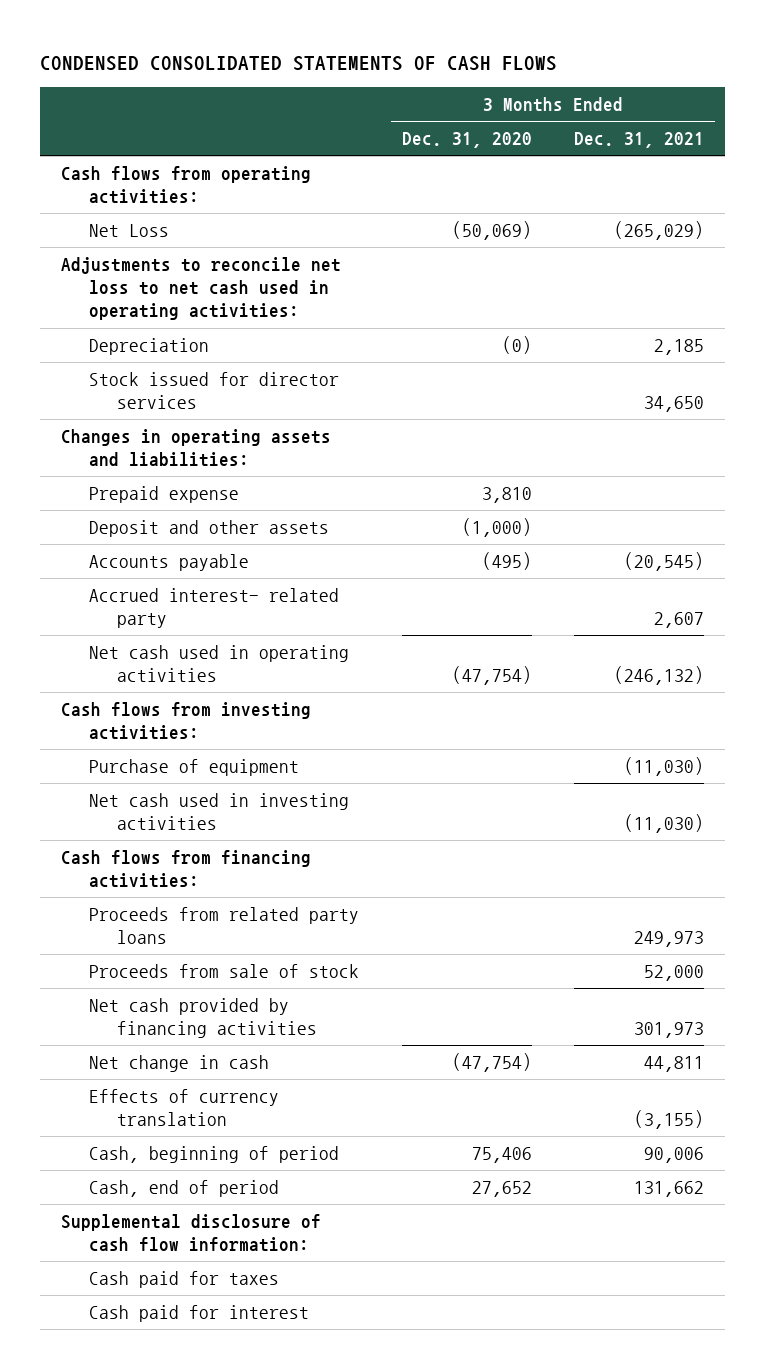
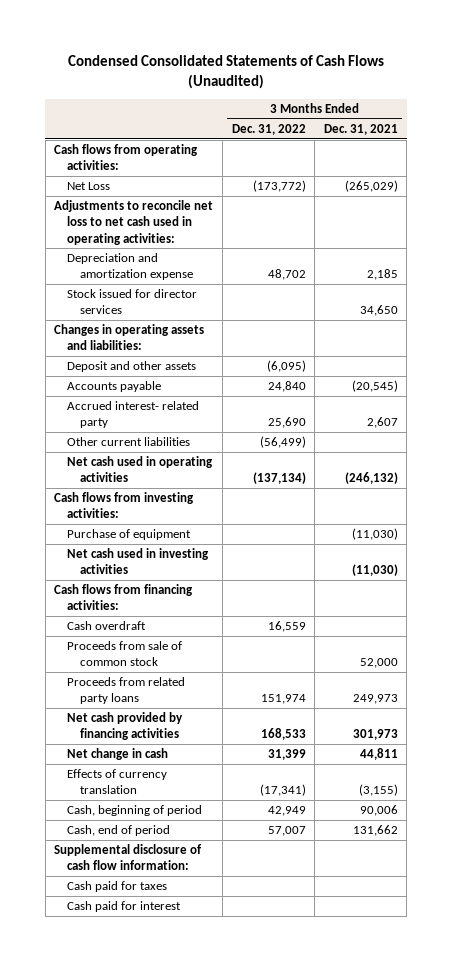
- CONDENSED CONSOLIDATED STATEMENTS OF CASH FLOWS
+ Condensed Consolidated Statements of Cash Flows (Unaudited)
- | 3 Months Ended Dec. 31, 2020 | 3 Months Ended Dec. 31, 2021
+ | 3 Months Ended Dec. 31, 2022 | 3 Months Ended Dec. 31, 2021
- Depreciation | (0) | 2,185
+ Depreciation and amortization expense | 48,702 | 2,185
- Prepaid expense | 3,810 |
+ Other current liabilities | (56,499) |
+ Cash overdraft | 16,559 |
+ Proceeds from sale of common stock | | 52,000
- Proceeds from sale of stock | | 52,000

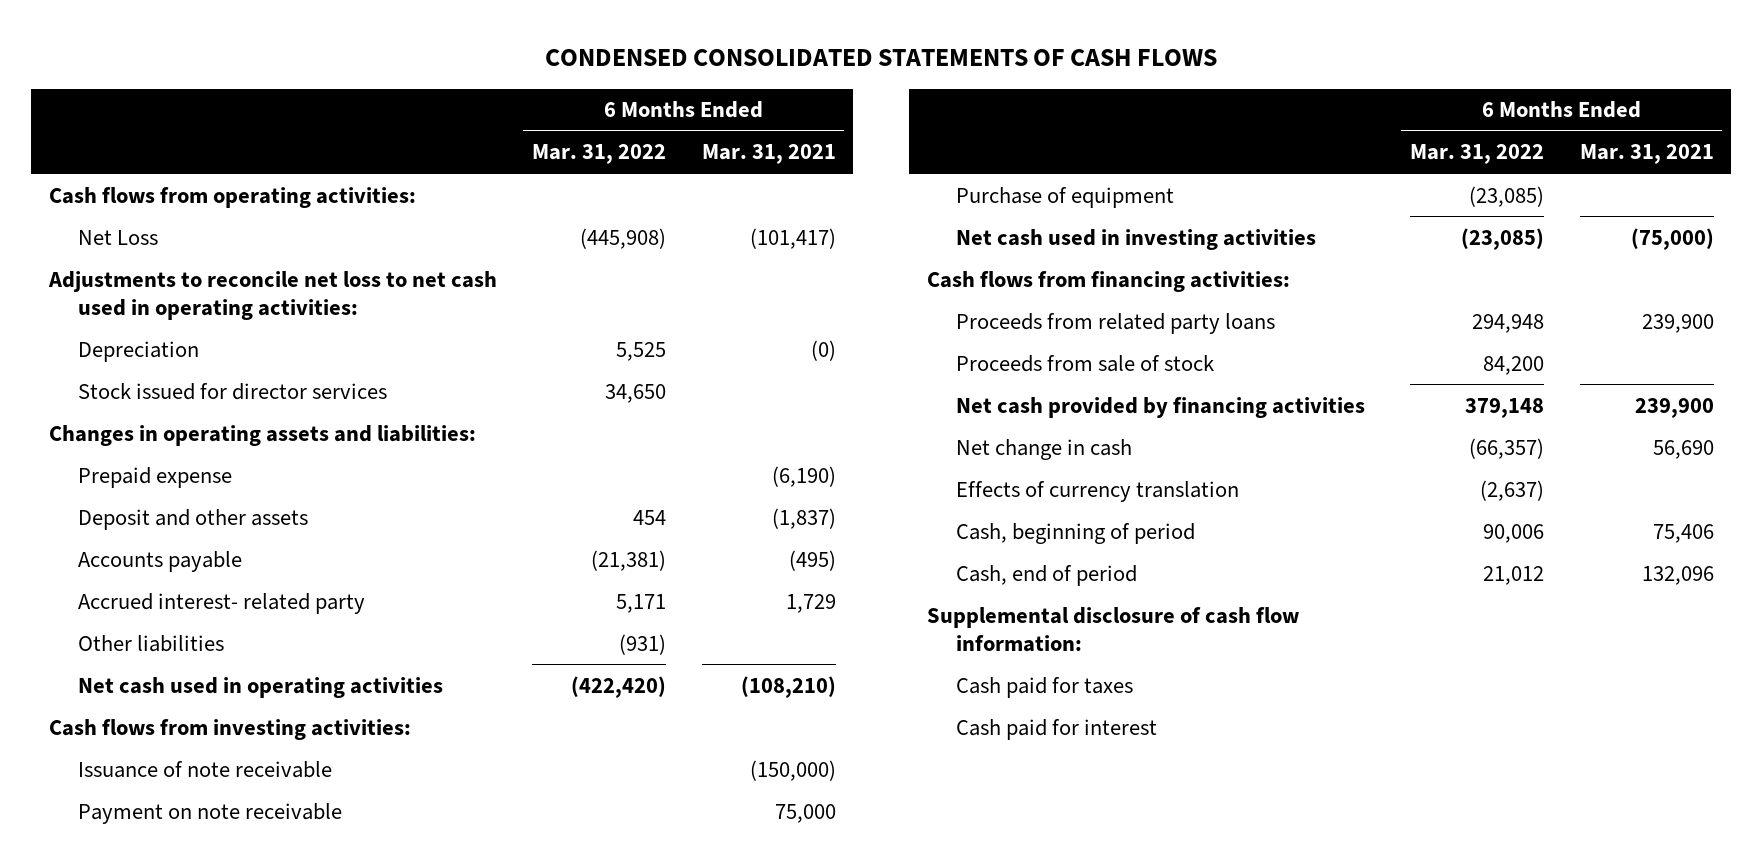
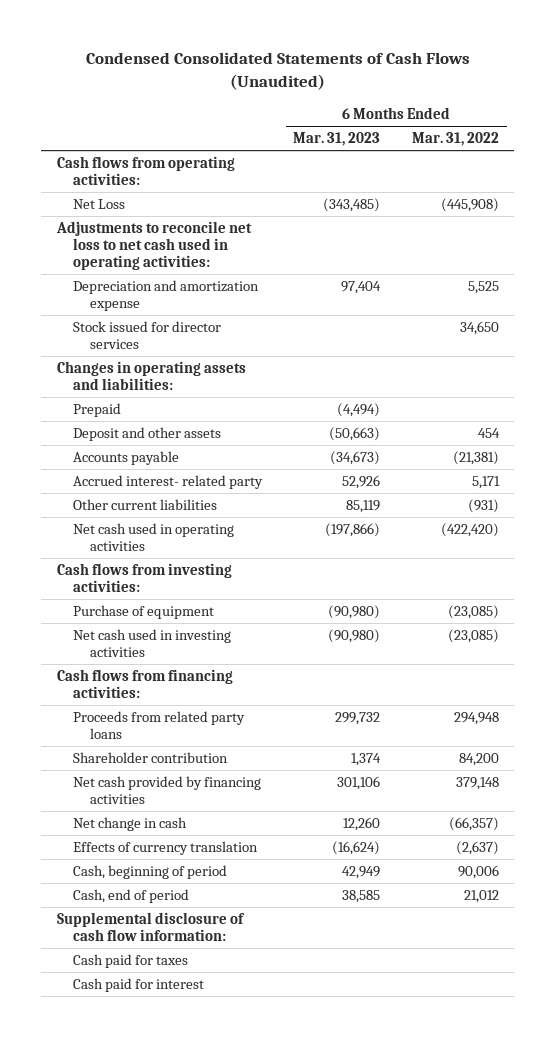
- CONDENSED CONSOLIDATED STATEMENTS OF CASH FLOWS
+ Condensed Consolidated Statements of Cash Flows (Unaudited)
- | 6 Months Ended Mar. 31, 2022 | 6 Months Ended Mar. 31, 2021
+ | 6 Months Ended Mar. 31, 2023 | 6 Months Ended Mar. 31, 2022
- Depreciation | 5,525 | (0)
+ Depreciation and amortization expense | 97,404 | 5,525
- Prepaid expense | | (6,190)
+ Prepaid | (4,494) |
- Other liabilities | (931) |
+ Other current liabilities | 85,119 | (931)
- Issuance of note receivable | | (150,000)
- Payment on note receivable | | 75,000
- Proceeds from sale of stock | 84,200 |
+ Shareholder contribution | 1,374 | 84,200

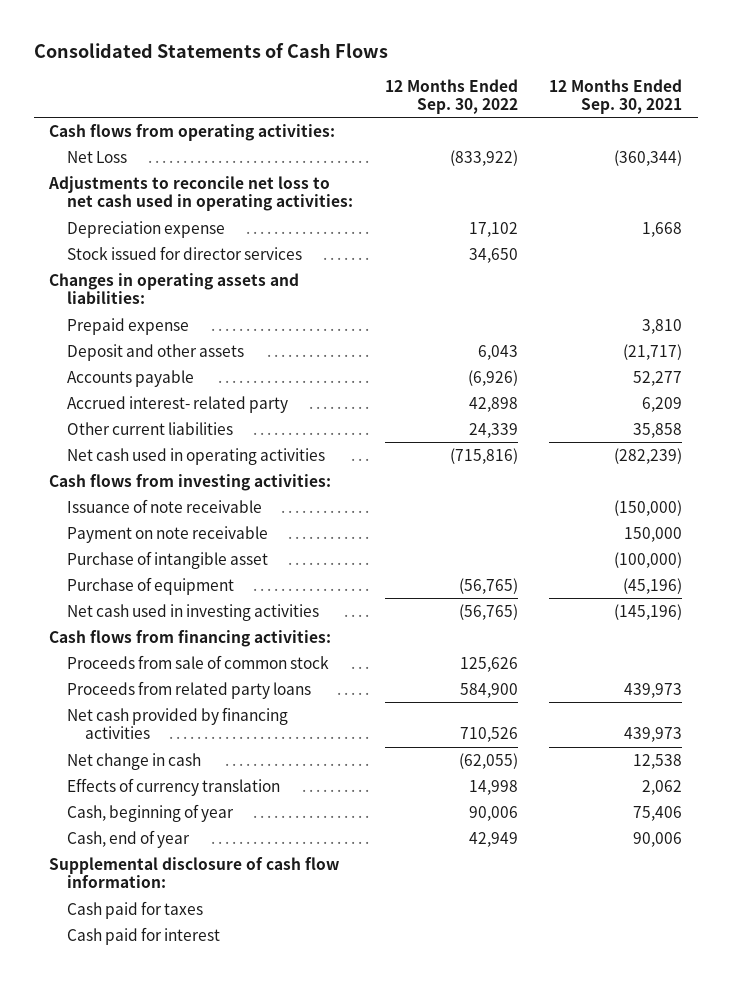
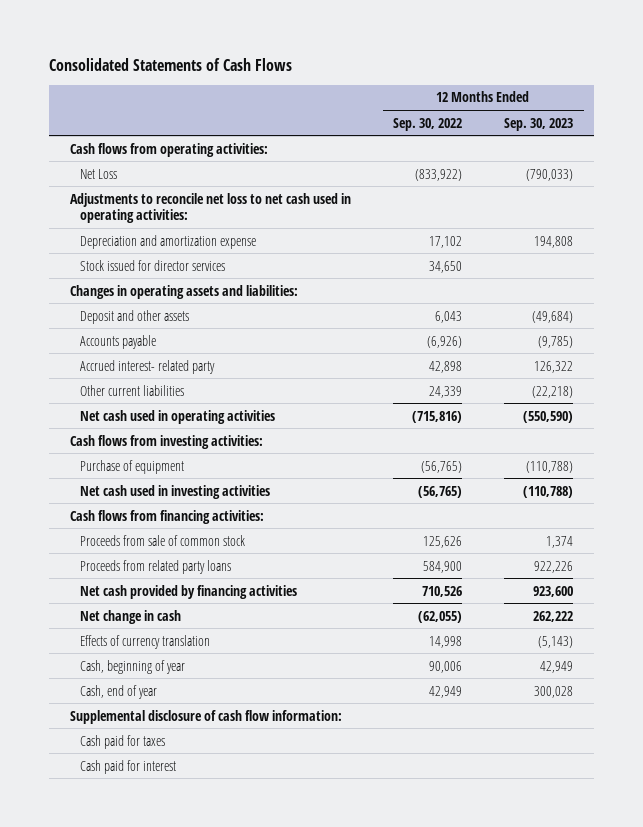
- | 12 Months Ended Sep. 30, 2022 | 12 Months Ended Sep. 30, 2021
+ | 12 Months Ended Sep. 30, 2022 | 12 Months Ended Sep. 30, 2023
- Depreciation expense | 17,102 | 1,668
+ Depreciation and amortization expense | 17,102 | 194,808
- Prepaid expense | | 3,810
- Issuance of note receivable | | (150,000)
- Payment on note receivable | | 150,000
- Purchase of intangible asset | | (100,000)

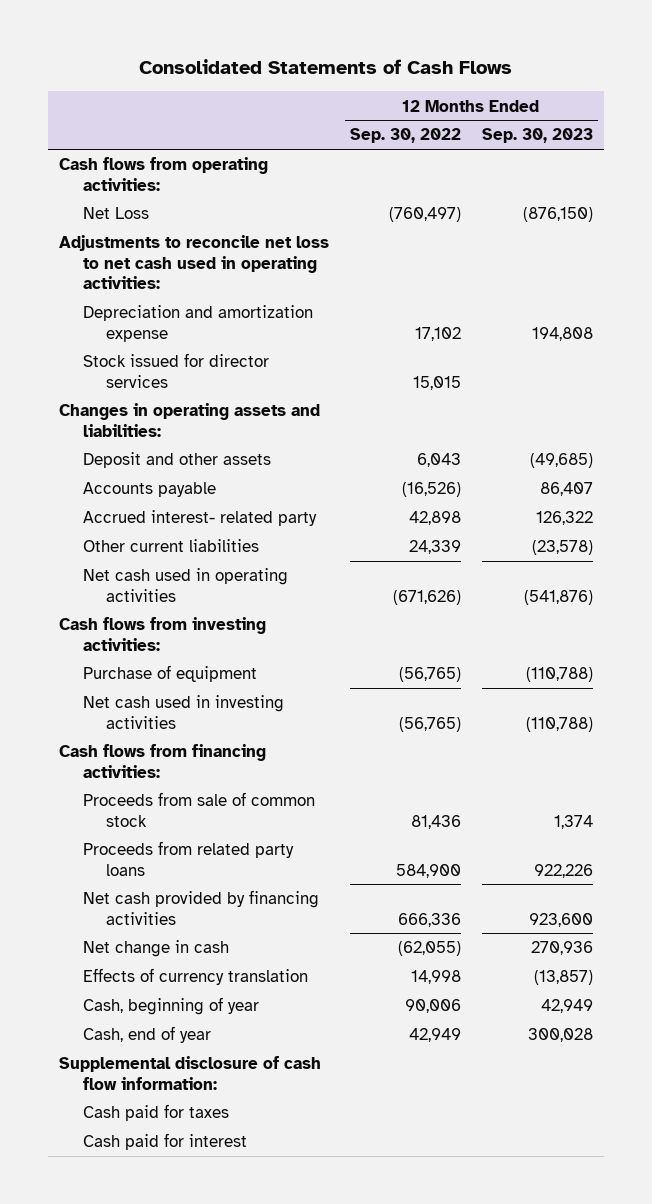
- Net Loss | (833,922) | (790,033)
+ Net Loss | (760,497) | (876,150)
- Stock issued for director services | 34,650 |
+ Stock issued for director services | 15,015 |
- Deposit and other assets | 6,043 | (49,684)
- Accounts payable | (6,926) | (9,785)
+ Deposit and other assets | 6,043 | (49,685)
+ Accounts payable | (16,526) | 86,407
- Other current liabilities | 24,339 | (22,218)
- Net cash used in operating activities | (715,816) | (550,590)
+ Other current liabilities | 24,339 | (23,578)
+ Net cash used in operating activities | (671,626) | (541,876)
- Proceeds from sale of common stock | 125,626 | 1,374
+ Proceeds from sale of common stock | 81,436 | 1,374
- Net cash provided by financing activities | 710,526 | 923,600
- Net change in cash | (62,055) | 262,222
- Effects of currency translation | 14,998 | (5,143)
+ Net cash provided by financing activities | 666,336 | 923,600
+ Net change in cash | (62,055) | 270,936
+ Effects of currency translation | 14,998 | (13,857)

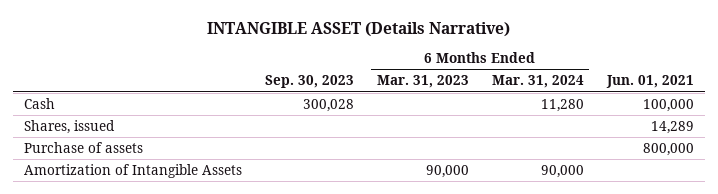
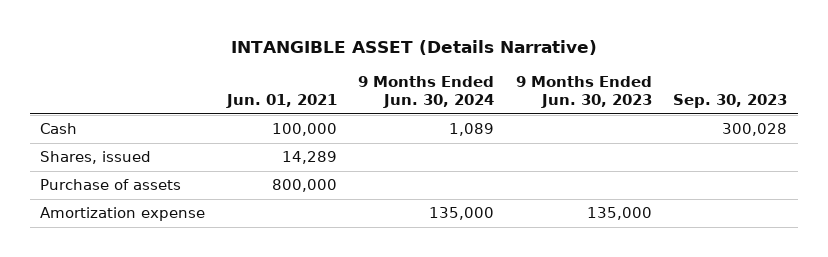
- | Sep. 30, 2023 | 6 Months Ended Mar. 31, 2023 | 6 Months Ended Mar. 31, 2024 | Jun. 01, 2021
+ | Jun. 01, 2021 | 9 Months Ended Jun. 30, 2024 | 9 Months Ended Jun. 30, 2023 | Sep. 30, 2023
- Amortization of Intangible Assets | | 90,000 | 90,000 |
+ Amortization expense | | 135,000 | 135,000 |

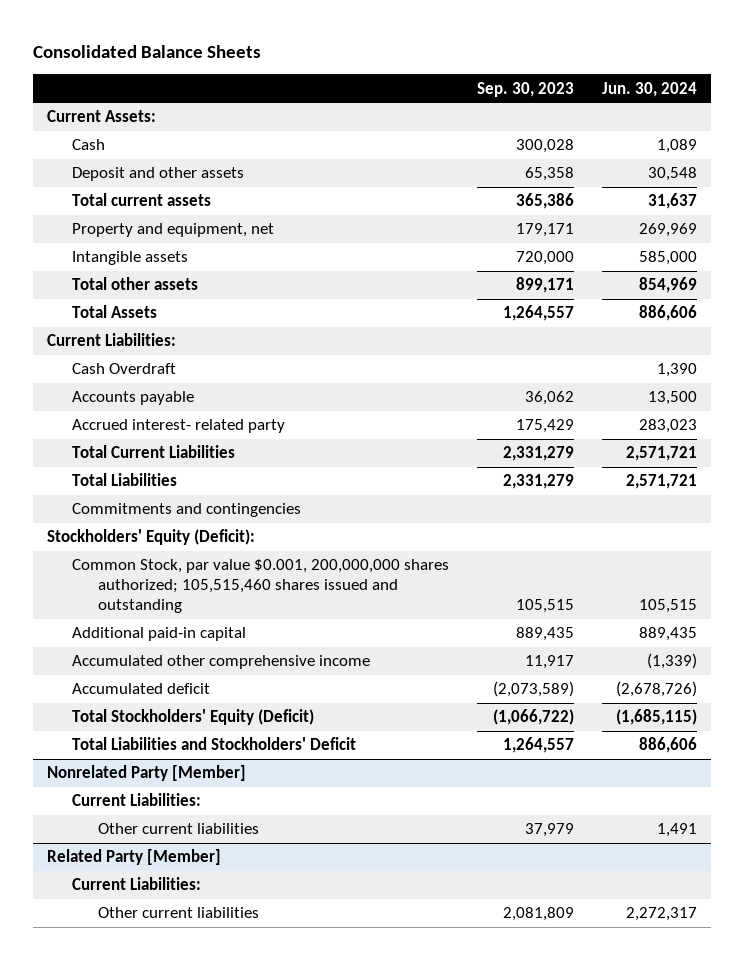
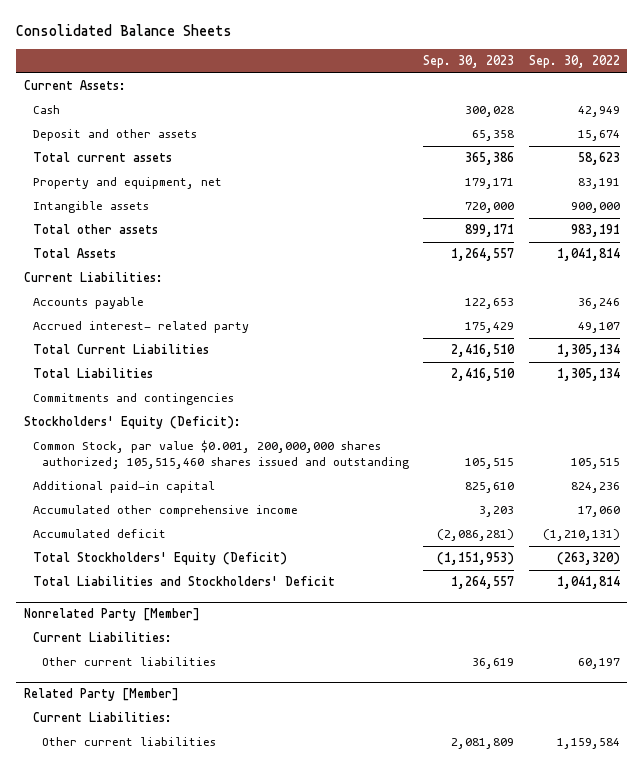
- | Sep. 30, 2023 | Jun. 30, 2024
+ | Sep. 30, 2023 | Sep. 30, 2022
- Cash Overdraft | | 1,390
- Accounts payable | 36,062 | 13,500
+ Accounts payable | 122,653 | 36,246
- Total Current Liabilities | 2,331,279 | 2,571,721
- Total Liabilities | 2,331,279 | 2,571,721
+ Total Current Liabilities | 2,416,510 | 1,305,134
+ Total Liabilities | 2,416,510 | 1,305,134
- Additional paid-in capital | 889,435 | 889,435
- Accumulated other comprehensive income | 11,917 | (1,339)
- Accumulated deficit | (2,073,589) | (2,678,726)
- Total Stockholders' Equity (Deficit) | (1,066,722) | (1,685,115)
+ Additional paid-in capital | 825,610 | 824,236
+ Accumulated other comprehensive income | 3,203 | 17,060
+ Accumulated deficit | (2,086,281) | (1,210,131)
+ Total Stockholders' Equity (Deficit) | (1,151,953) | (263,320)
@ Nonrelated Party [Member]
- Other current liabilities | 37,979 | 1,491
+ Other current liabilities | 36,619 | 60,197

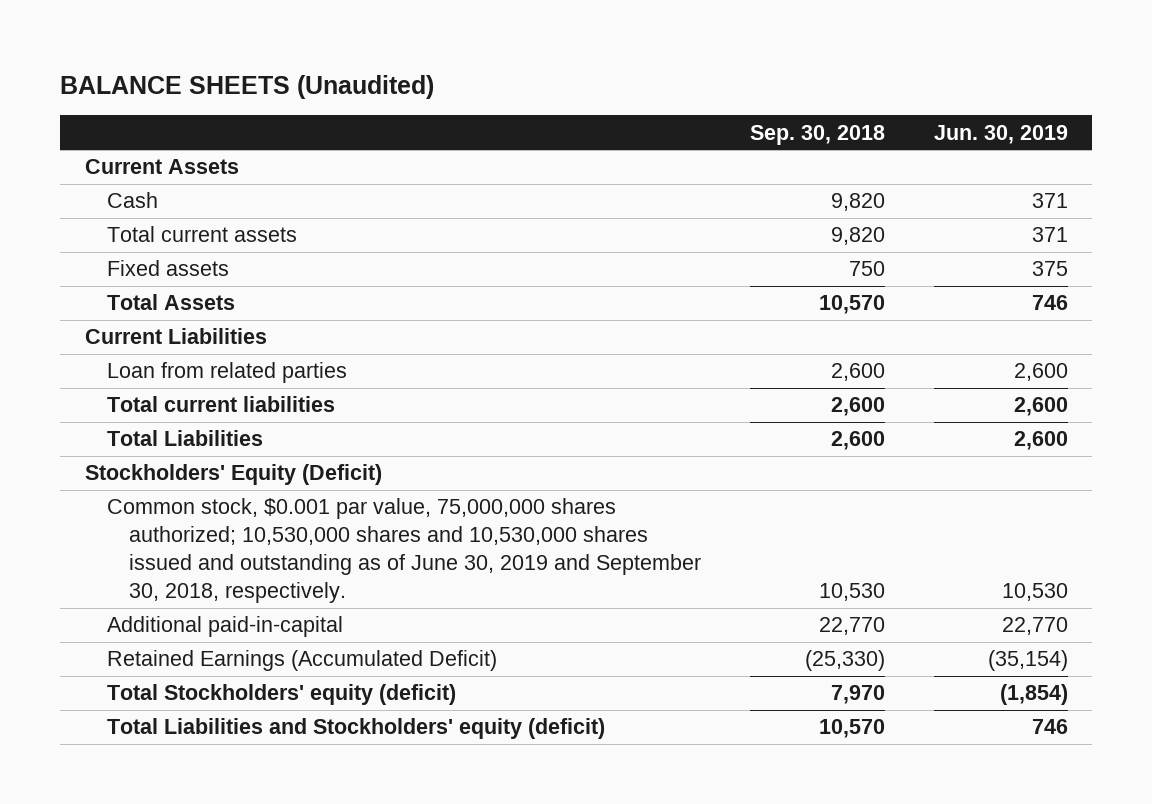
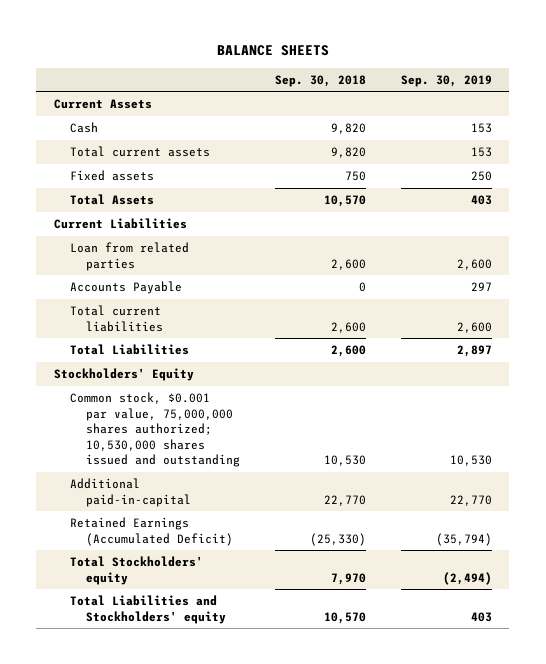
- BALANCE SHEETS (Unaudited)
+ BALANCE SHEETS
- | Sep. 30, 2018 | Jun. 30, 2019
+ | Sep. 30, 2018 | Sep. 30, 2019
+ Accounts Payable | 0 | 297
- Stockholders' Equity (Deficit)
- Common stock, $0.001 par value, 75,000,000 shares authorized; 10,530,000 shares and 10,530,000 shares issued and outstanding as of June 30, 2019 and September 30, 2018, respectively. | 10,530 | 10,530
+ Stockholders' Equity
+ Common stock, $0.001 par value, 75,000,000 shares authorized; 10,530,000 shares issued and outstanding | 10,530 | 10,530
- Total Stockholders' equity (deficit) | 7,970 | (1,854)
- Total Liabilities and Stockholders' equity (deficit) | 10,570 | 746
+ Total Stockholders' equity | 7,970 | (2,494)
+ Total Liabilities and Stockholders' equity | 10,570 | 403

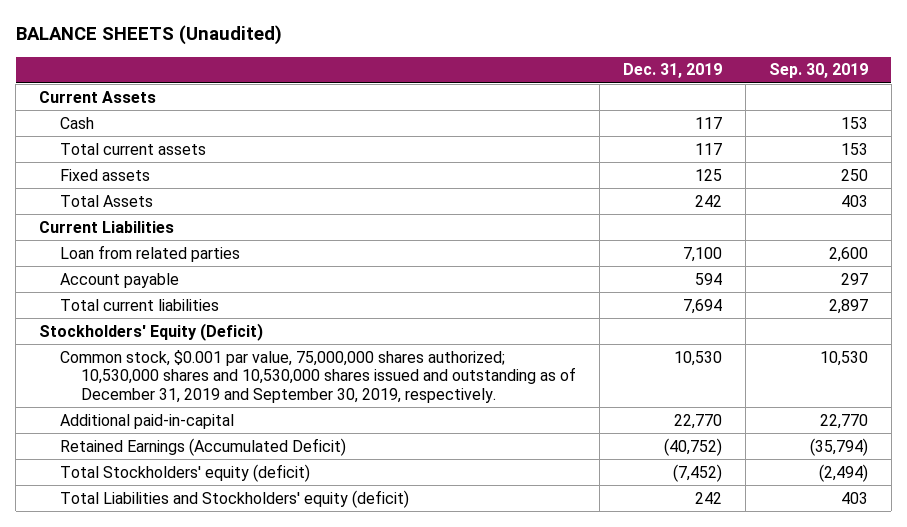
- BALANCE SHEETS
+ BALANCE SHEETS (Unaudited)
- | Sep. 30, 2018 | Sep. 30, 2019
+ | Dec. 31, 2019 | Sep. 30, 2019
- Accounts Payable | 0 | 297
- Total current liabilities | 2,600 | 2,600
- Total Liabilities | 2,600 | 2,897
- Stockholders' Equity
- Common stock, $0.001 par value, 75,000,000 shares authorized; 10,530,000 shares issued and outstanding | 10,530 | 10,530
+ Account payable | 594 | 297
+ Total current liabilities | 7,694 | 2,897
+ Stockholders' Equity (Deficit)
+ Common stock, $0.001 par value, 75,000,000 shares authorized; 10,530,000 shares and 10,530,000 shares issued and outstanding as of December 31, 2019 and September 30, 2019, respectively. | 10,530 | 10,530
- Total Stockholders' equity | 7,970 | (2,494)
- Total Liabilities and Stockholders' equity | 10,570 | 403
+ Total Stockholders' equity (deficit) | (7,452) | (2,494)
+ Total Liabilities and Stockholders' equity (deficit) | 242 | 403

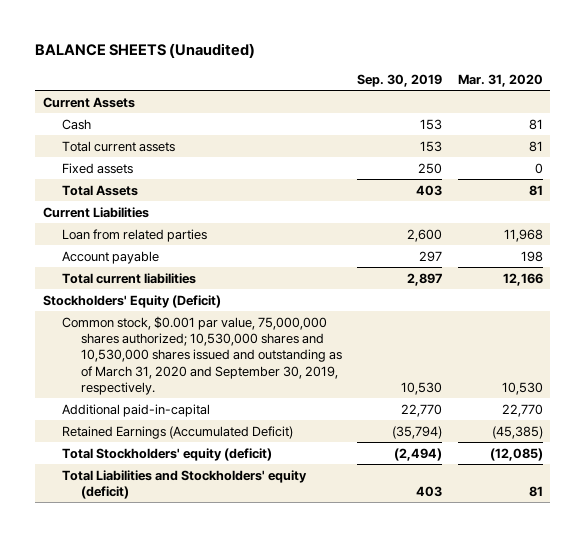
- | Dec. 31, 2019 | Sep. 30, 2019
+ | Sep. 30, 2019 | Mar. 31, 2020
- Common stock, $0.001 par value, 75,000,000 shares authorized; 10,530,000 shares and 10,530,000 shares issued and outstanding as of December 31, 2019 and September 30, 2019, respectively. | 10,530 | 10,530
+ Common stock, $0.001 par value, 75,000,000 shares authorized; 10,530,000 shares and 10,530,000 shares issued and outstanding as of March 31, 2020 and September 30, 2019, respectively. | 10,530 | 10,530

